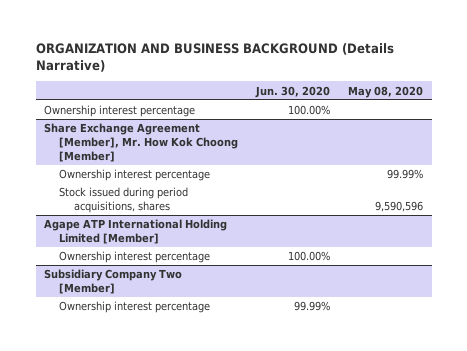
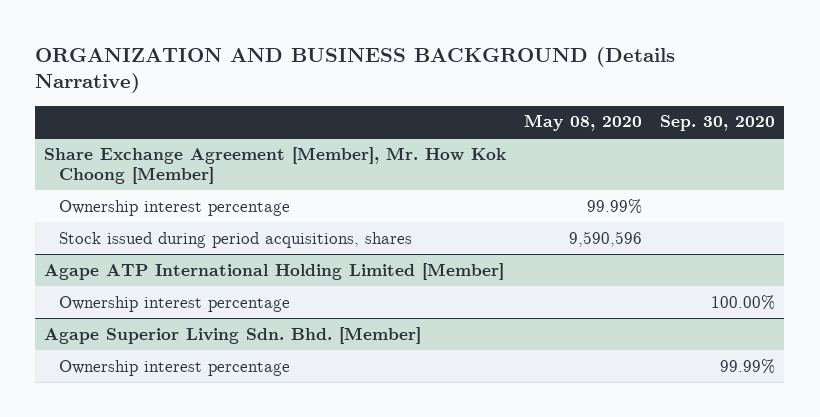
- | Jun. 30, 2020 | May 08, 2020
+ | May 08, 2020 | Sep. 30, 2020
- Ownership interest percentage | 100.00% |
- Subsidiary Company Two [Member]
+ Agape Superior Living Sdn. Bhd. [Member]

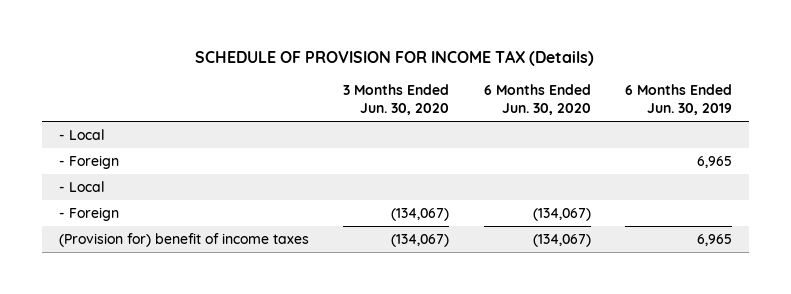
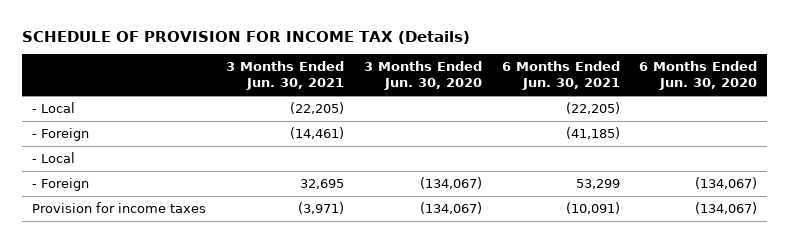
- | 3 Months Ended Jun. 30, 2020 | 6 Months Ended Jun. 30, 2020 | 6 Months Ended Jun. 30, 2019
+ | 3 Months Ended Jun. 30, 2021 | 3 Months Ended Jun. 30, 2020 | 6 Months Ended Jun. 30, 2021 | 6 Months Ended Jun. 30, 2020
- (Provision for) benefit of income taxes | (134,067) | (134,067) | 6,965
+ Provision for income taxes | (3,971) | (134,067) | (10,091) | (134,067)

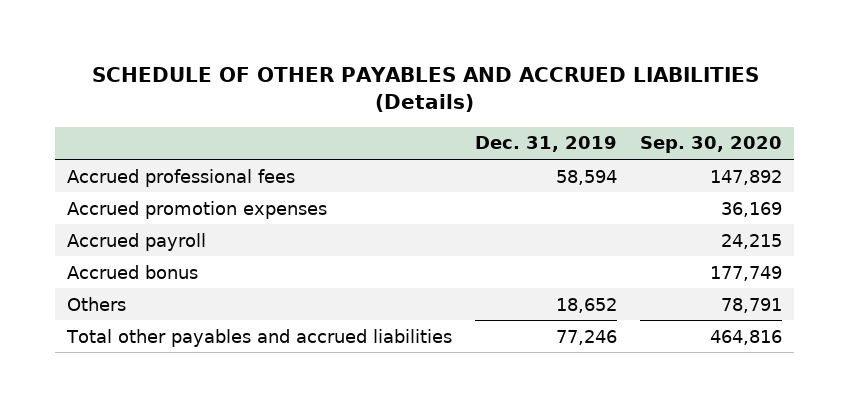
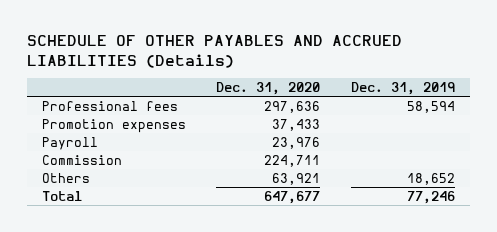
- | Dec. 31, 2019 | Sep. 30, 2020
+ | Dec. 31, 2020 | Dec. 31, 2019
- Accrued professional fees | 58,594 | 147,892
- Accrued promotion expenses | | 36,169
- Accrued payroll | | 24,215
- Accrued bonus | | 177,749
+ Professional fees | 297,636 | 58,594
+ Promotion expenses | 37,433 |
+ Payroll | 23,976 |
+ Commission | 224,711 |
- Total other payables and accrued liabilities | 77,246 | 464,816
+ Total | 647,677 | 77,246

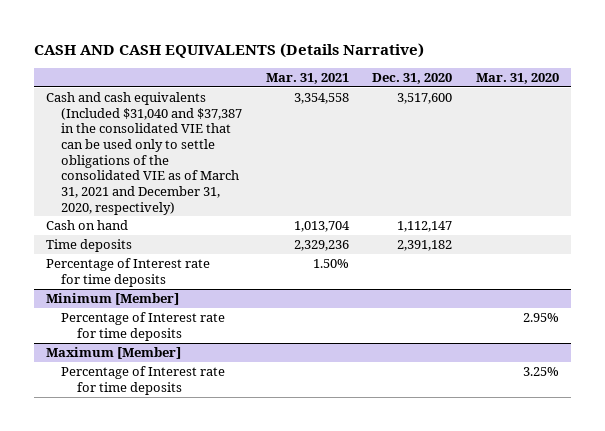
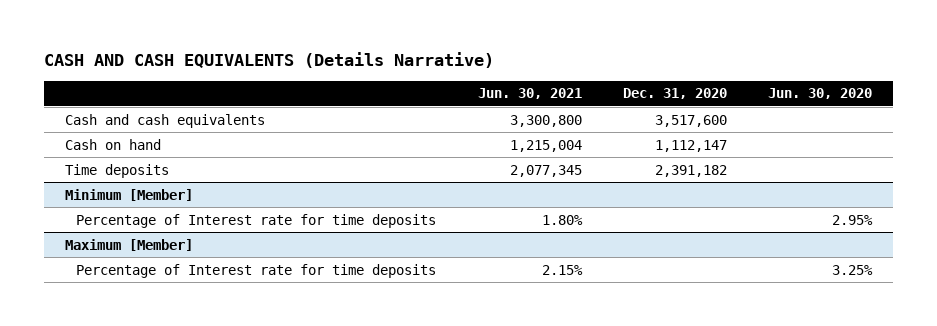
- | Mar. 31, 2021 | Dec. 31, 2020 | Mar. 31, 2020
+ | Jun. 30, 2021 | Dec. 31, 2020 | Jun. 30, 2020
- Cash and cash equivalents (Included $31,040 and $37,387 in the consolidated VIE that can be used only to settle obligations of the consolidated VIE as of March 31, 2021 and December 31, 2020, respectively) | 3,354,558 | 3,517,600 |
+ Cash and cash equivalents | 3,300,800 | 3,517,600 |
- Percentage of Interest rate for time deposits | 1.50% | |

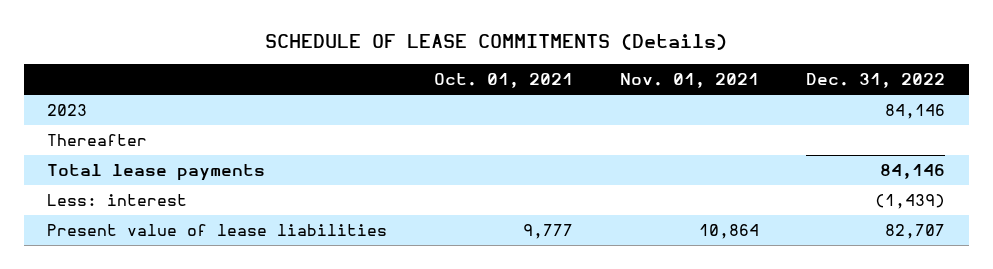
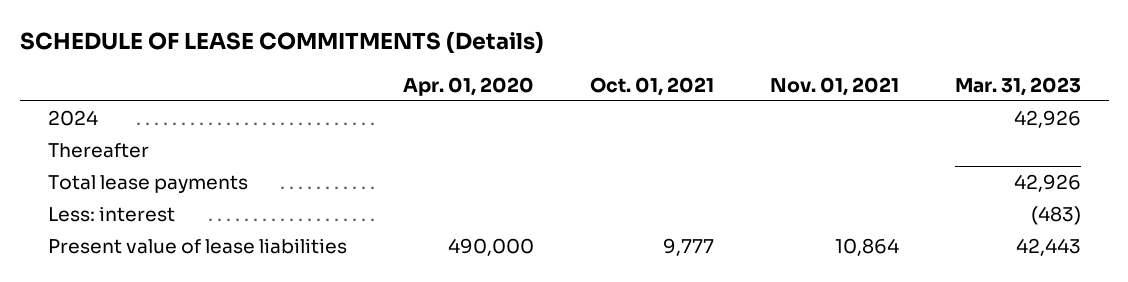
- | Oct. 01, 2021 | Nov. 01, 2021 | Dec. 31, 2022
+ | Apr. 01, 2020 | Oct. 01, 2021 | Nov. 01, 2021 | Mar. 31, 2023
- 2023 | | | 84,146
+ 2024 | | | | 42,926

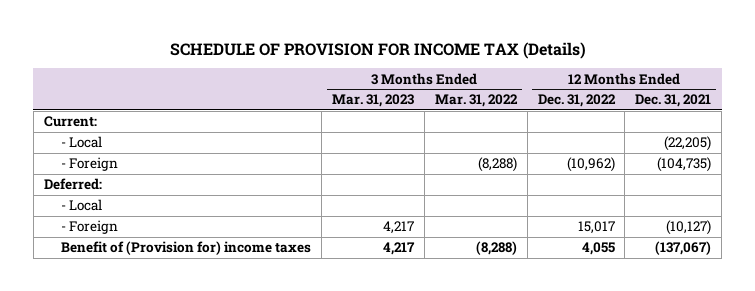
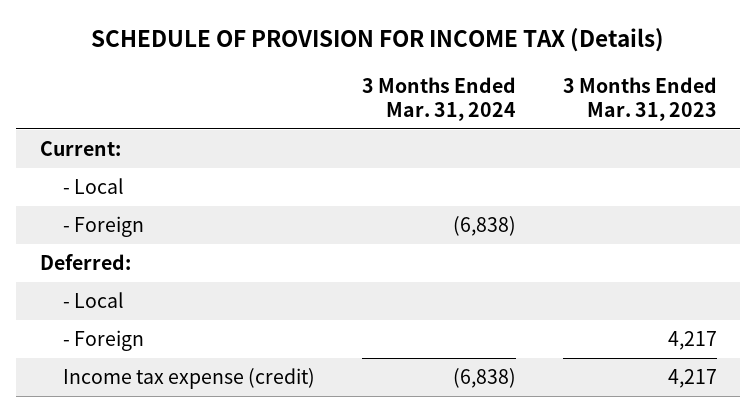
- | 3 Months Ended Mar. 31, 2023 | 3 Months Ended Mar. 31, 2022 | 12 Months Ended Dec. 31, 2022 | 12 Months Ended Dec. 31, 2021
+ | 3 Months Ended Mar. 31, 2024 | 3 Months Ended Mar. 31, 2023
- Benefit of (Provision for) income taxes | 4,217 | (8,288) | 4,055 | (137,067)
+ Income tax expense (credit) | (6,838) | 4,217

